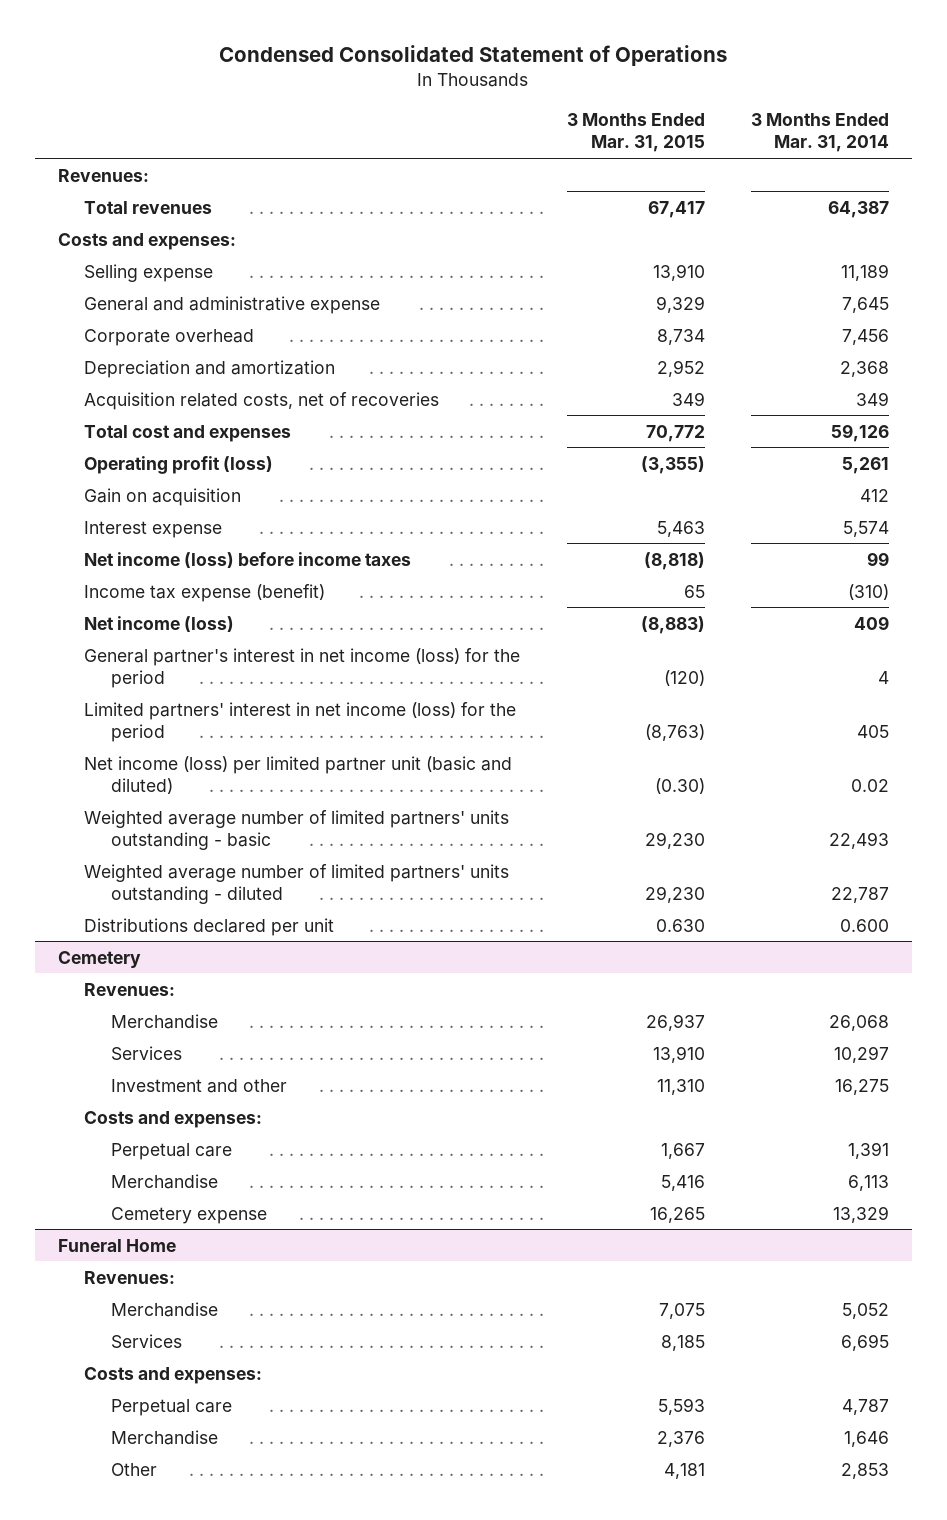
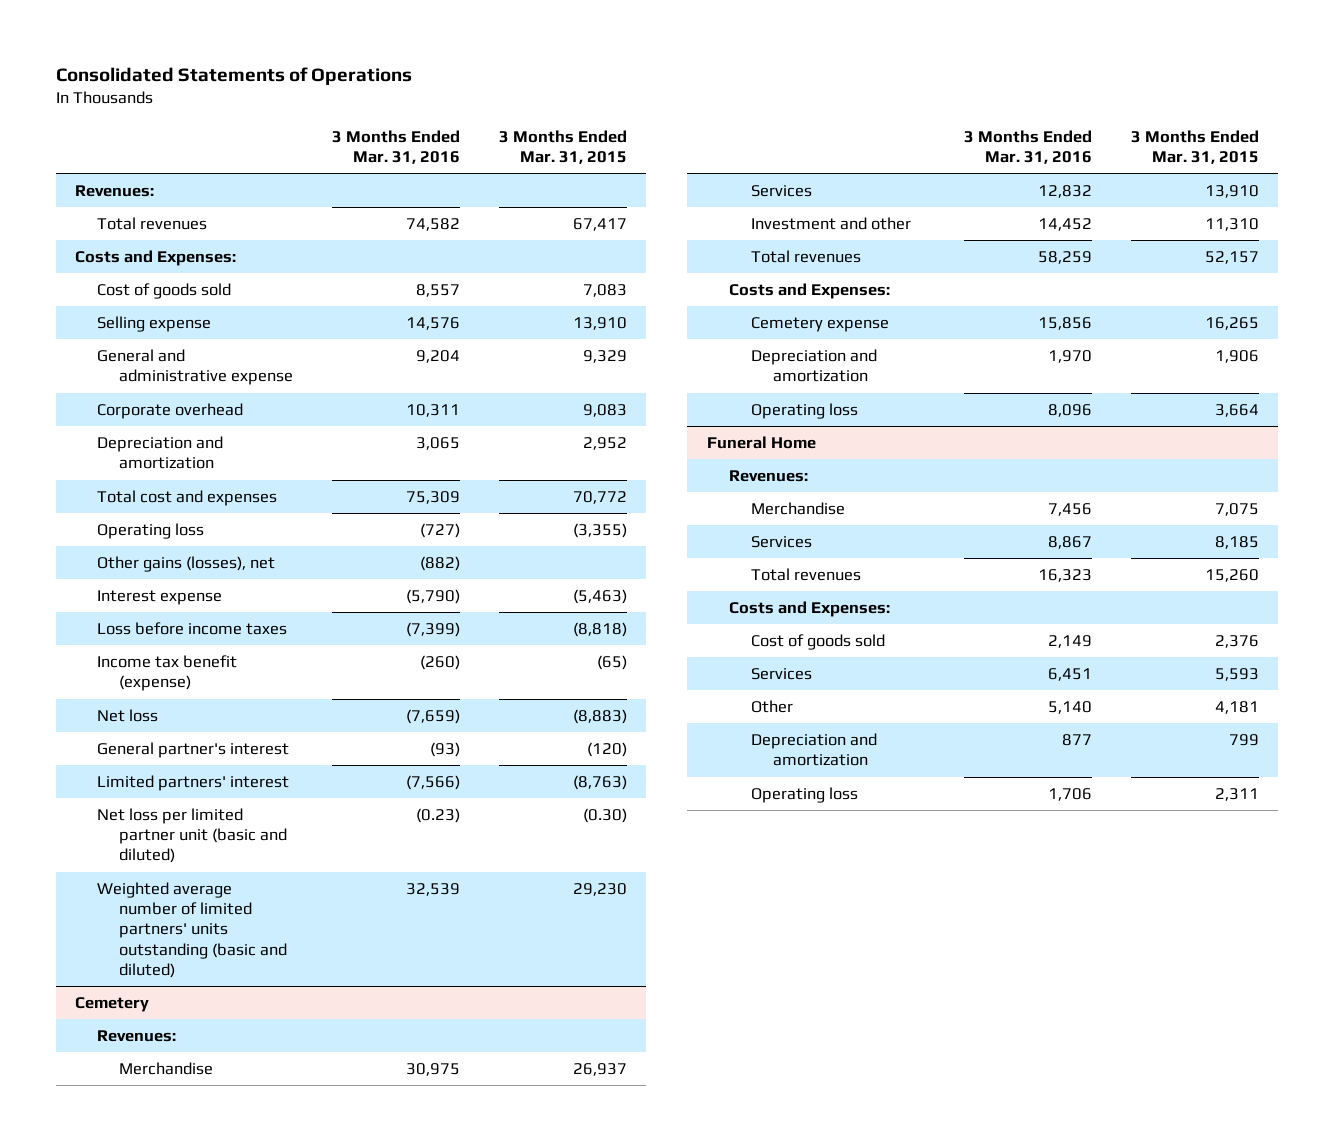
- Condensed Consolidated Statement of Operations
+ Consolidated Statements of Operations
- | 3 Months Ended Mar. 31, 2015 | 3 Months Ended Mar. 31, 2014
+ | 3 Months Ended Mar. 31, 2016 | 3 Months Ended Mar. 31, 2015
- Costs and expenses:
+ Costs and Expenses:
+ Cost of goods sold | 8,557 | 7,083
- Corporate overhead | 8,734 | 7,456
+ Corporate overhead | 10,311 | 9,083
- Acquisition related costs, net of recoveries | 349 | 349
- Operating profit (loss) | (3,355) | 5,261
- Gain on acquisition | | 412
- Interest expense | 5,463 | 5,574
- Net income (loss) before income taxes | (8,818) | 99
- Income tax expense (benefit) | 65 | (310)
- Net income (loss) | (8,883) | 409
- General partner's interest in net income (loss) for the period | (120) | 4
- Limited partners' interest in net income (loss) for the period | (8,763) | 405
- Net income (loss) per limited partner unit (basic and diluted) | (0.30) | 0.02
- Weighted average number of limited partners' units outstanding - basic | 29,230 | 22,493
- Weighted average number of limited partners' units outstanding - diluted | 29,230 | 22,787
- Distributions declared per unit | 0.630 | 0.600
+ Operating loss | (727) | (3,355)
+ Other gains (losses), net | (882) |
+ Interest expense | (5,790) | (5,463)
+ Loss before income taxes | (7,399) | (8,818)
+ Income tax benefit (expense) | (260) | (65)
+ Net loss | (7,659) | (8,883)
+ General partner's interest | (93) | (120)
+ Limited partners' interest | (7,566) | (8,763)
+ Net loss per limited partner unit (basic and diluted) | (0.23) | (0.30)
+ Weighted average number of limited partners' units outstanding (basic and diluted) | 32,539 | 29,230
@ Cemetery
- Costs and expenses:
- Perpetual care | 1,667 | 1,391
- Merchandise | 5,416 | 6,113
+ Total revenues | 58,259 | 52,157
+ Costs and Expenses:
+ Depreciation and amortization | 1,970 | 1,906
+ Operating loss | 8,096 | 3,664
@ Funeral Home
- Costs and expenses:
- Perpetual care | 5,593 | 4,787
- Merchandise | 2,376 | 1,646
+ Total revenues | 16,323 | 15,260
+ Costs and Expenses:
+ Cost of goods sold | 2,149 | 2,376
+ Services | 6,451 | 5,593
+ Depreciation and amortization | 877 | 799
+ Operating loss | 1,706 | 2,311

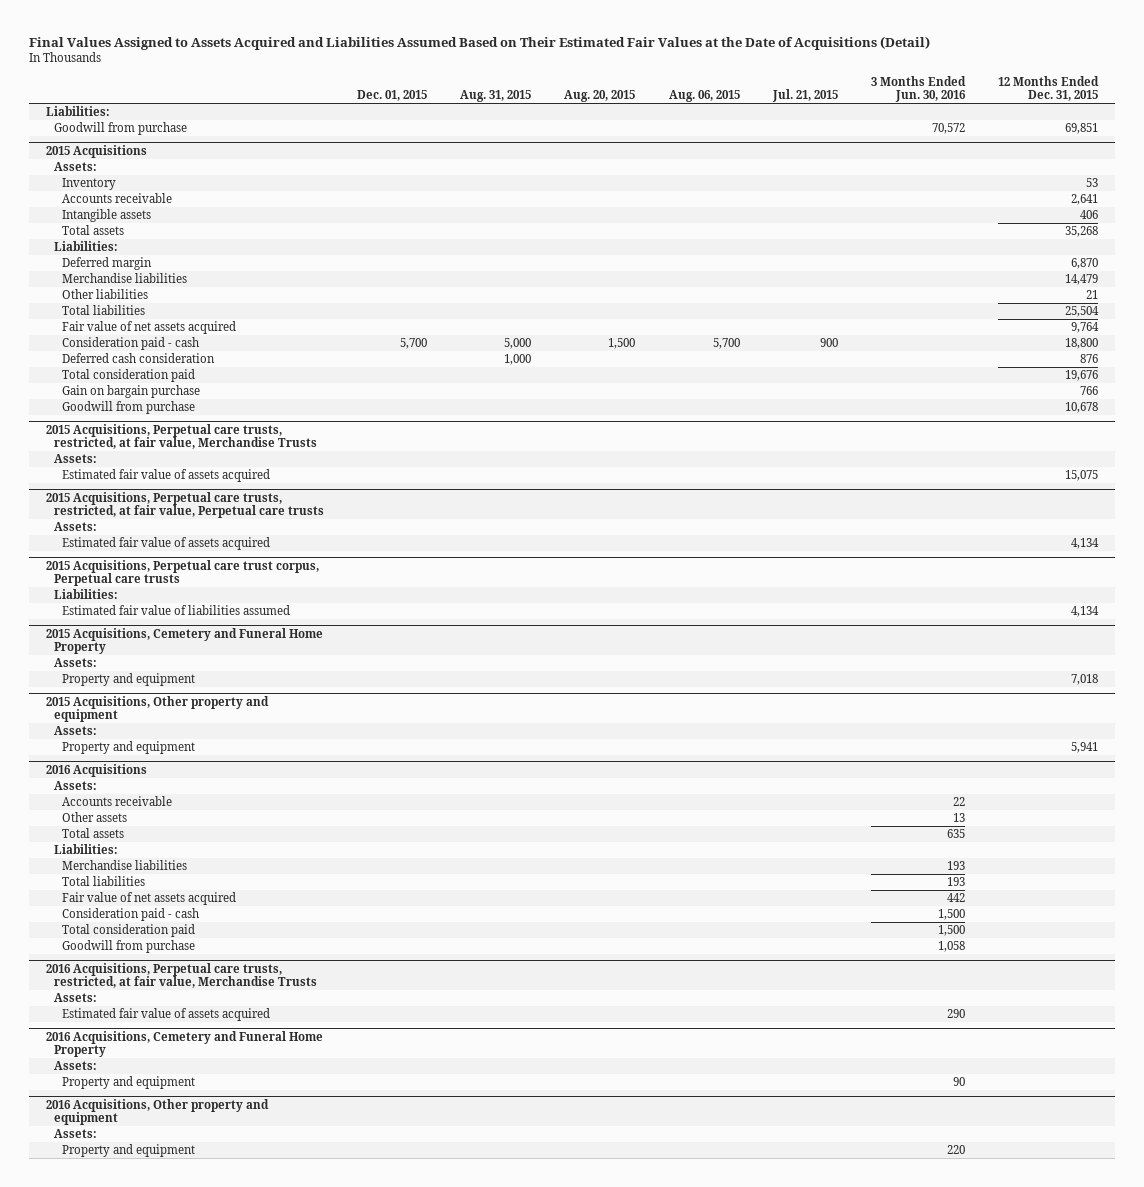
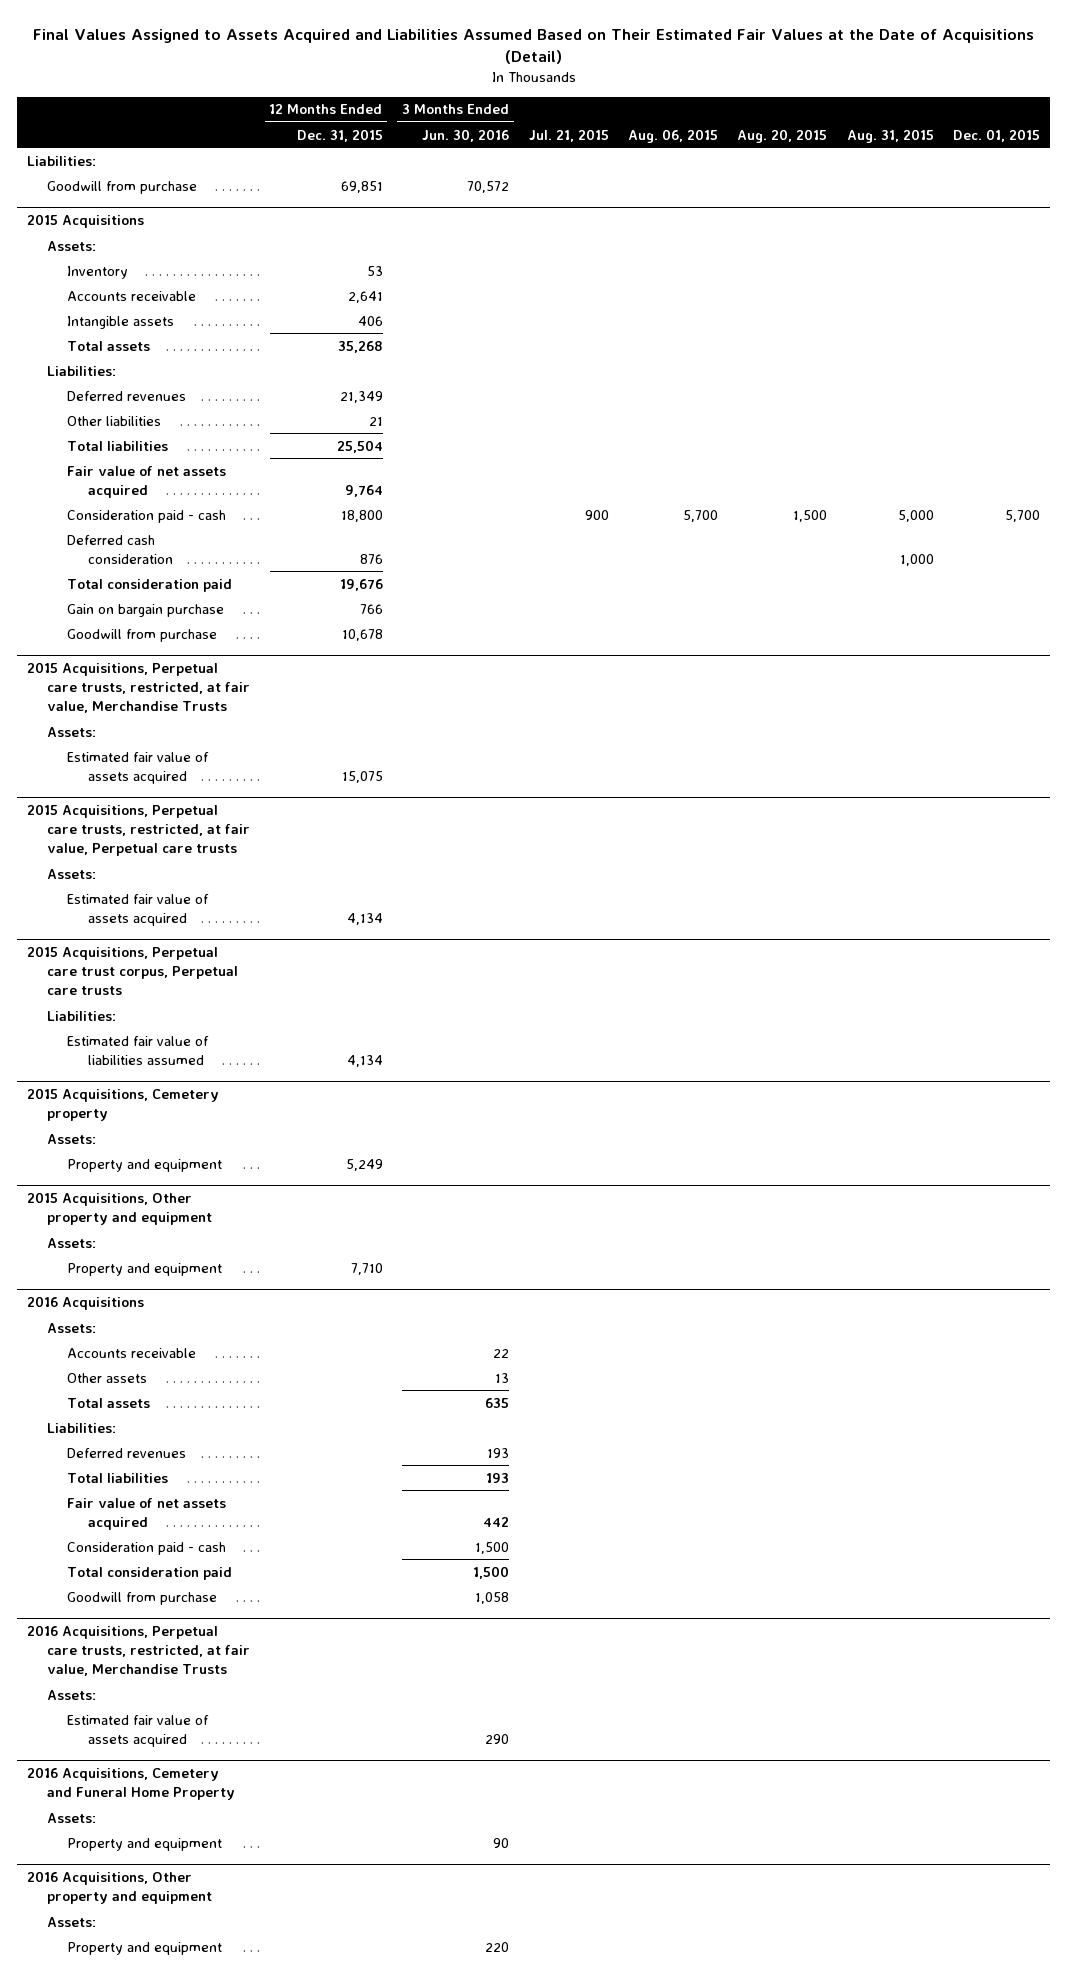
- | Dec. 01, 2015 | Aug. 31, 2015 | Aug. 20, 2015 | Aug. 06, 2015 | Jul. 21, 2015 | 3 Months Ended Jun. 30, 2016 | 12 Months Ended Dec. 31, 2015
+ | 12 Months Ended Dec. 31, 2015 | 3 Months Ended Jun. 30, 2016 | Jul. 21, 2015 | Aug. 06, 2015 | Aug. 20, 2015 | Aug. 31, 2015 | Dec. 01, 2015
@ 2015 Acquisitions
- Deferred margin | | | | | | | 6,870
- Merchandise liabilities | | | | | | | 14,479
+ Deferred revenues | 21,349 | | | | | |
- 2015 Acquisitions, Cemetery and Funeral Home Property
+ 2015 Acquisitions, Cemetery property
- Property and equipment | | | | | | | 7,018
+ Property and equipment | 5,249 | | | | | |
@ 2015 Acquisitions, Other property and equipment
- Property and equipment | | | | | | | 5,941
+ Property and equipment | 7,710 | | | | | |
@ 2016 Acquisitions
- Merchandise liabilities | | | | | | 193 |
+ Deferred revenues | | 193 | | | | |

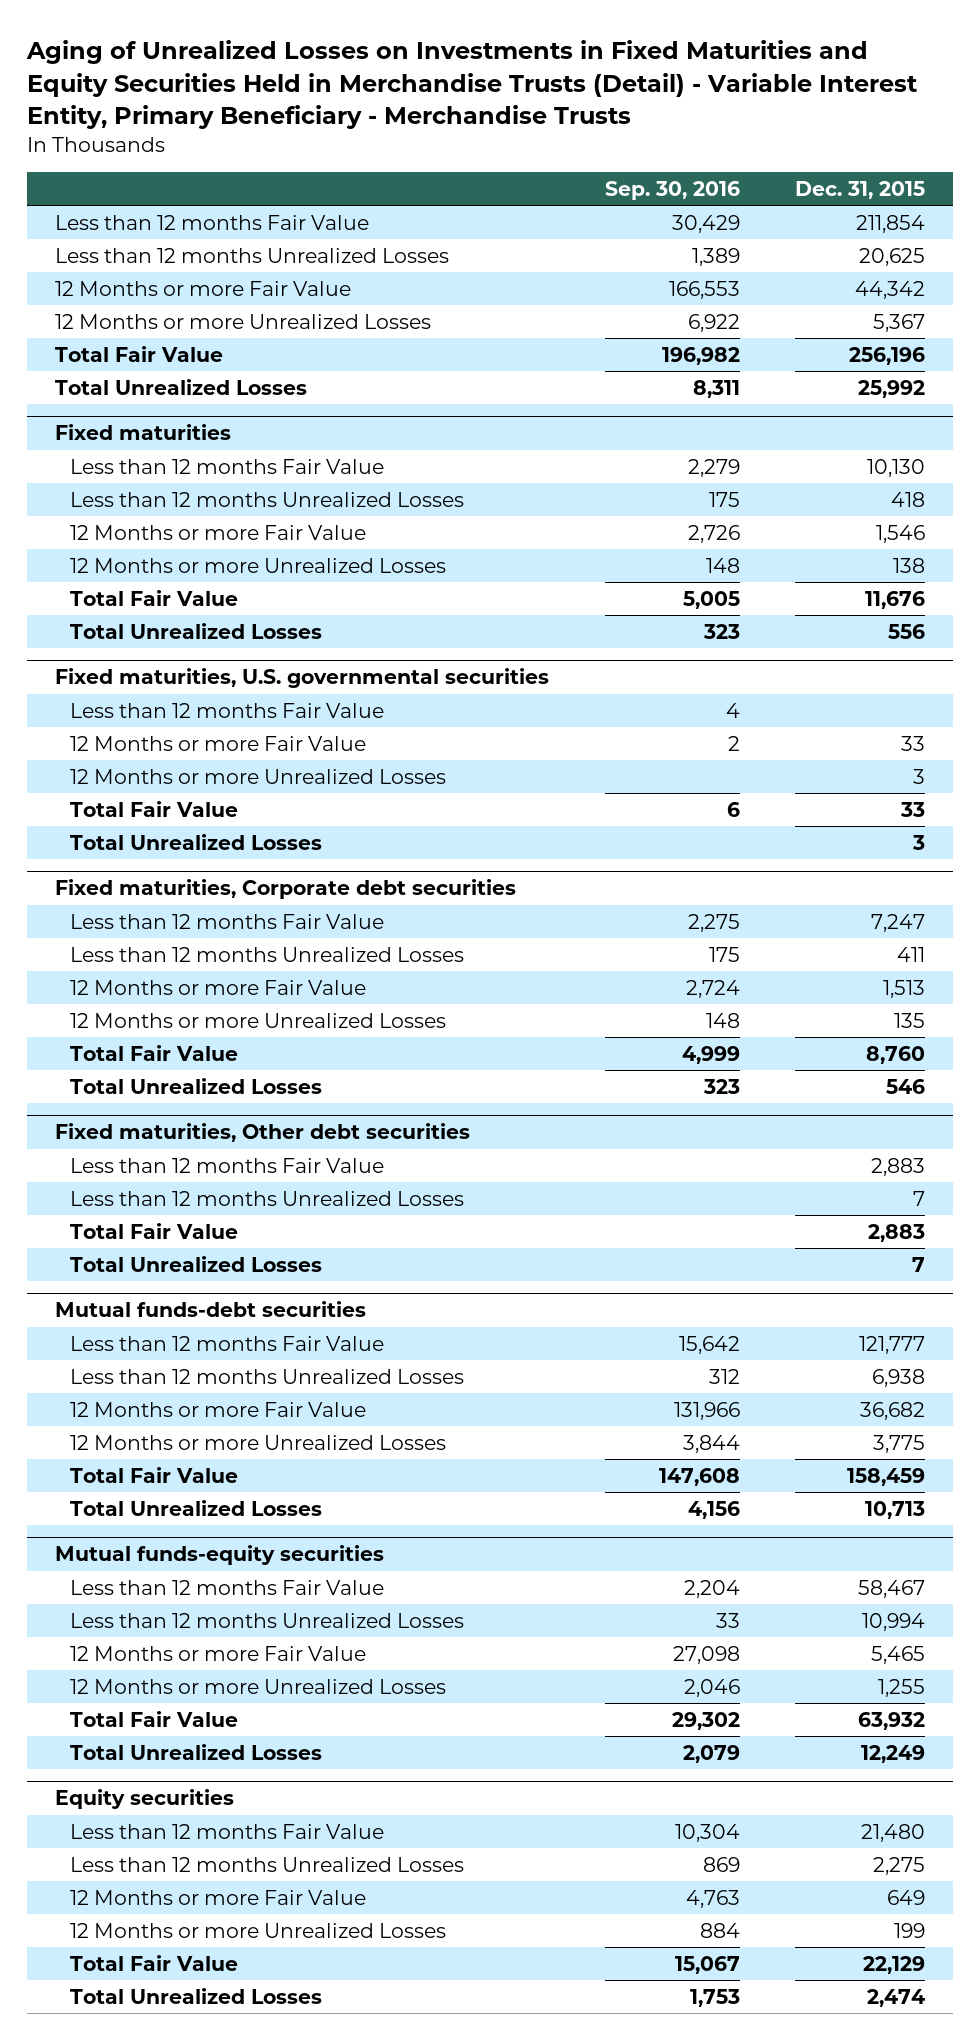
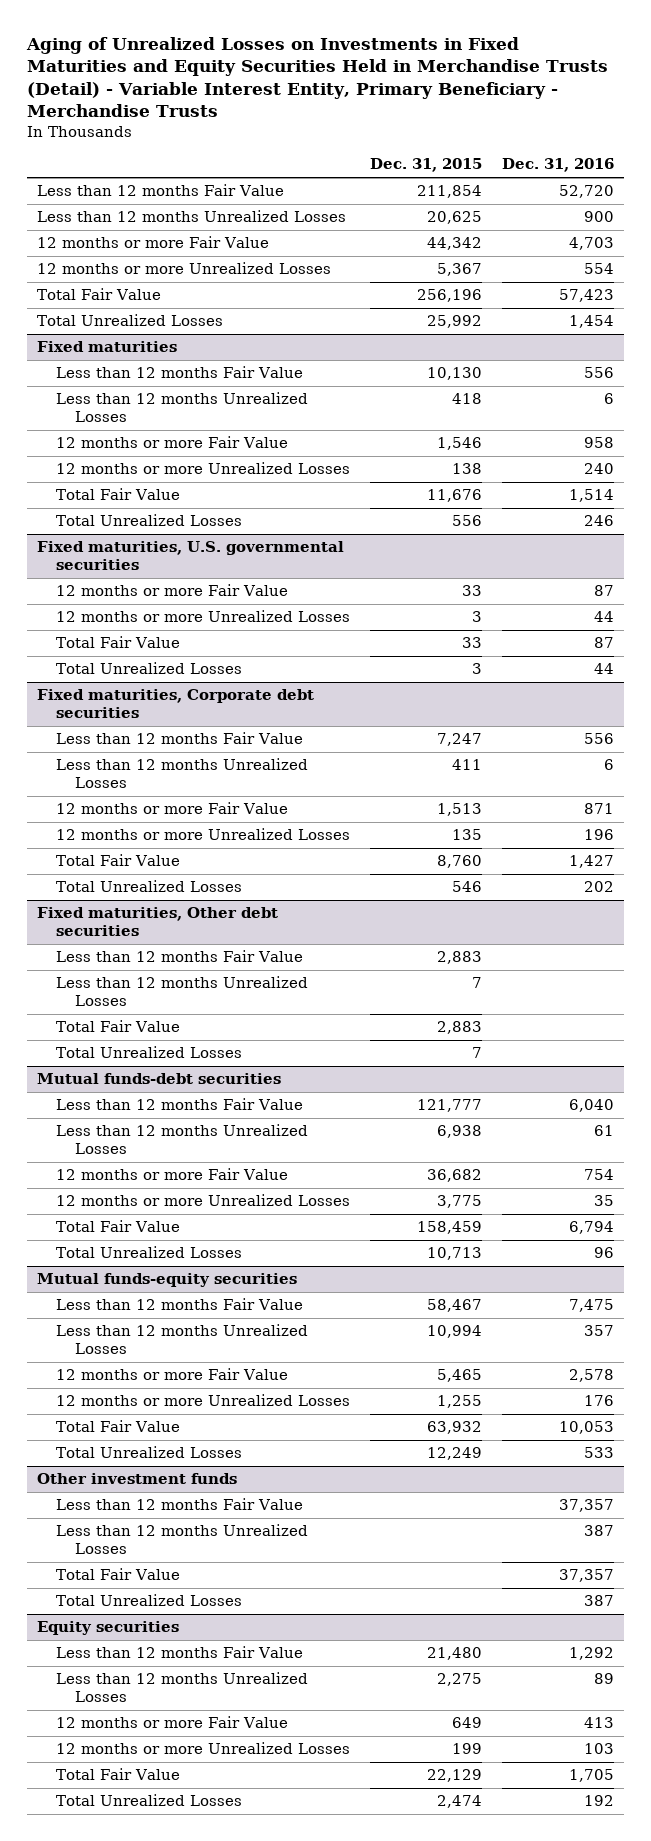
- | Sep. 30, 2016 | Dec. 31, 2015
+ | Dec. 31, 2015 | Dec. 31, 2016
- 12 Months or more Fair Value | 166,553 | 44,342
- 12 Months or more Unrealized Losses | 6,922 | 5,367
+ 12 months or more Fair Value | 44,342 | 4,703
+ 12 months or more Unrealized Losses | 5,367 | 554
@ Fixed maturities
- 12 Months or more Fair Value | 2,726 | 1,546
- 12 Months or more Unrealized Losses | 148 | 138
+ 12 months or more Fair Value | 1,546 | 958
+ 12 months or more Unrealized Losses | 138 | 240
@ Fixed maturities, U.S. governmental securities
- Less than 12 months Fair Value | 4 |
- 12 Months or more Fair Value | 2 | 33
- 12 Months or more Unrealized Losses | | 3
+ 12 months or more Fair Value | 33 | 87
+ 12 months or more Unrealized Losses | 3 | 44
@ Fixed maturities, Corporate debt securities
- 12 Months or more Fair Value | 2,724 | 1,513
- 12 Months or more Unrealized Losses | 148 | 135
+ 12 months or more Fair Value | 1,513 | 871
+ 12 months or more Unrealized Losses | 135 | 196
@ Mutual funds-debt securities
- 12 Months or more Fair Value | 131,966 | 36,682
- 12 Months or more Unrealized Losses | 3,844 | 3,775
+ 12 months or more Fair Value | 36,682 | 754
+ 12 months or more Unrealized Losses | 3,775 | 35
@ Mutual funds-equity securities
- 12 Months or more Fair Value | 27,098 | 5,465
- 12 Months or more Unrealized Losses | 2,046 | 1,255
+ 12 months or more Fair Value | 5,465 | 2,578
+ 12 months or more Unrealized Losses | 1,255 | 176
+ Other investment funds
+ Less than 12 months Fair Value | | 37,357
+ Less than 12 months Unrealized Losses | | 387
+ Total Fair Value | | 37,357
+ Total Unrealized Losses | | 387
@ Equity securities
- 12 Months or more Fair Value | 4,763 | 649
- 12 Months or more Unrealized Losses | 884 | 199
+ 12 months or more Fair Value | 649 | 413
+ 12 months or more Unrealized Losses | 199 | 103

